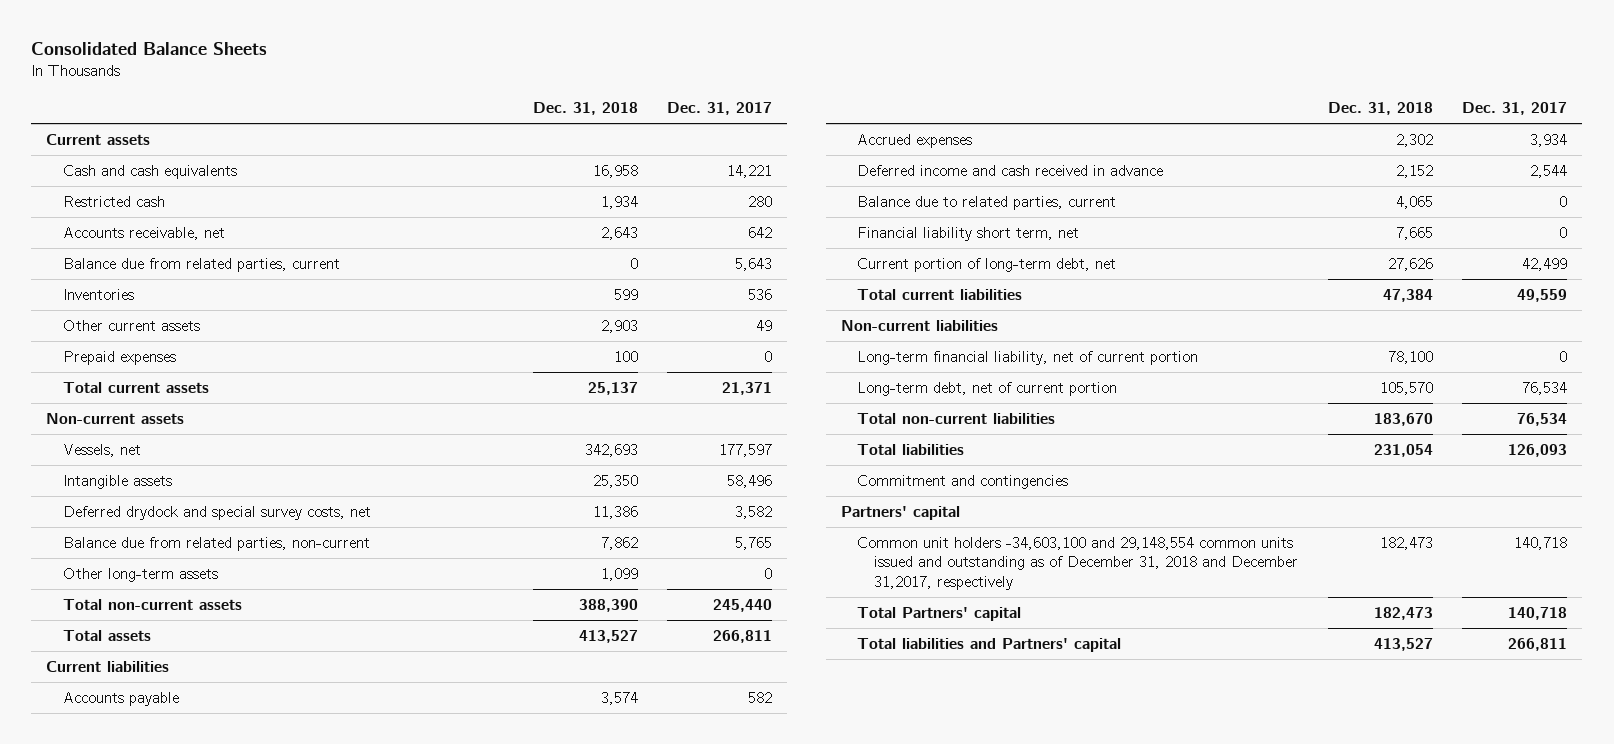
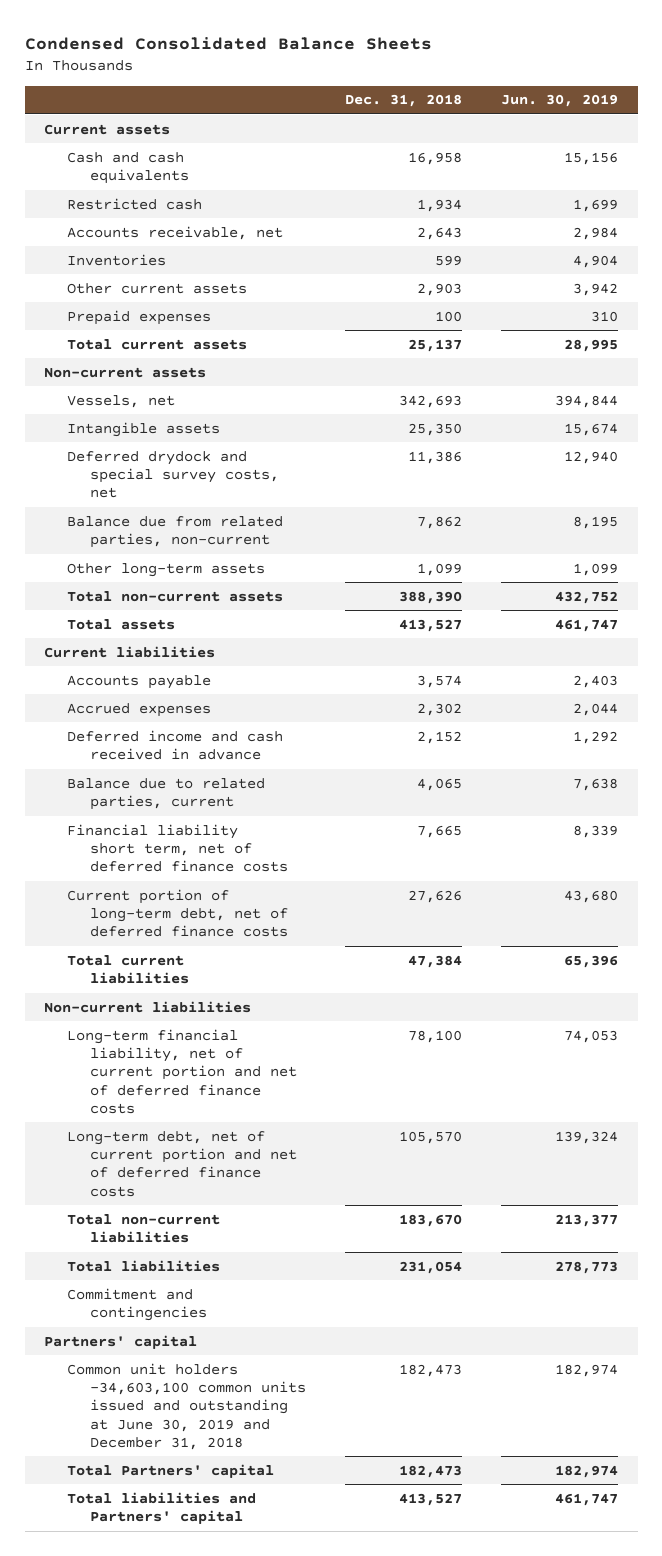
- Consolidated Balance Sheets
+ Condensed Consolidated Balance Sheets
- | Dec. 31, 2018 | Dec. 31, 2017
+ | Dec. 31, 2018 | Jun. 30, 2019
- Balance due from related parties, current | 0 | 5,643
- Financial liability short term, net | 7,665 | 0
- Current portion of long-term debt, net | 27,626 | 42,499
+ Financial liability short term, net of deferred finance costs | 7,665 | 8,339
+ Current portion of long-term debt, net of deferred finance costs | 27,626 | 43,680
- Long-term financial liability, net of current portion | 78,100 | 0
- Long-term debt, net of current portion | 105,570 | 76,534
+ Long-term financial liability, net of current portion and net of deferred finance costs | 78,100 | 74,053
+ Long-term debt, net of current portion and net of deferred finance costs | 105,570 | 139,324
- Common unit holders -34,603,100 and 29,148,554 common units issued and outstanding as of December 31, 2018 and December 31,2017, respectively | 182,473 | 140,718
+ Common unit holders -34,603,100 common units issued and outstanding at June 30, 2019 and December 31, 2018 | 182,473 | 182,974

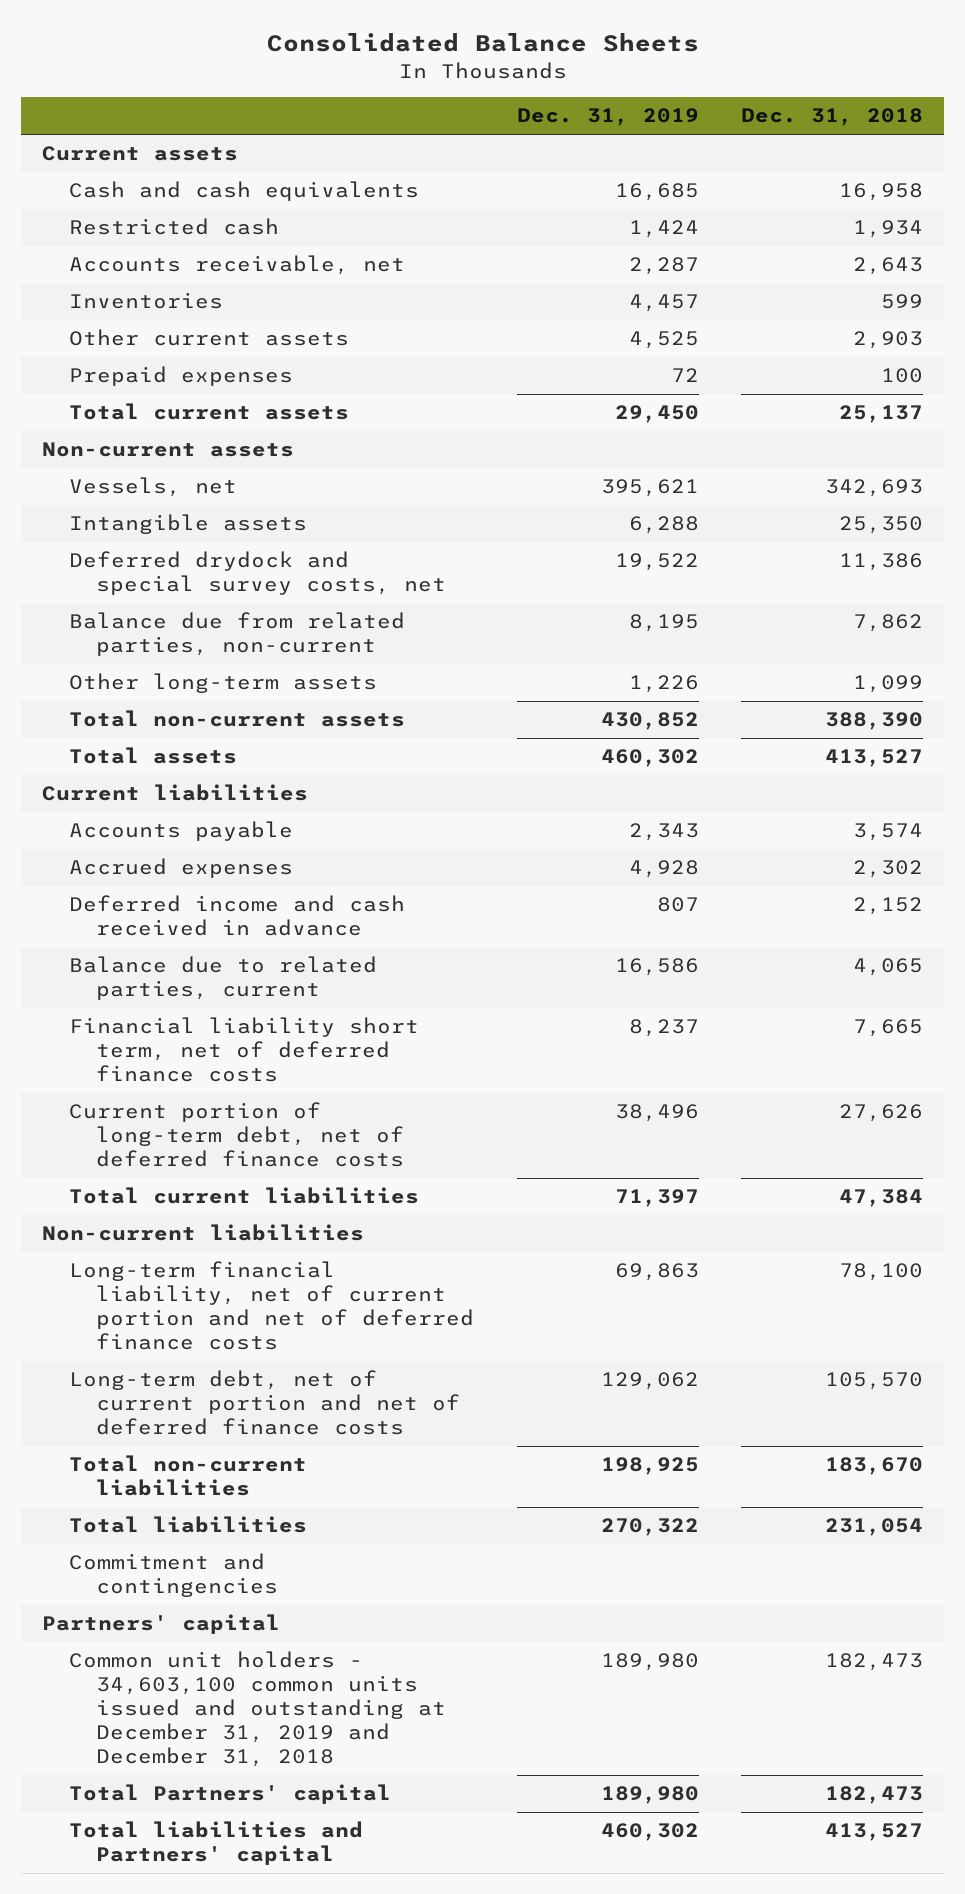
- Condensed Consolidated Balance Sheets
+ Consolidated Balance Sheets
- | Dec. 31, 2018 | Jun. 30, 2019
+ | Dec. 31, 2019 | Dec. 31, 2018
- Common unit holders -34,603,100 common units issued and outstanding at June 30, 2019 and December 31, 2018 | 182,473 | 182,974
+ Common unit holders - 34,603,100 common units issued and outstanding at December 31, 2019 and December 31, 2018 | 189,980 | 182,473

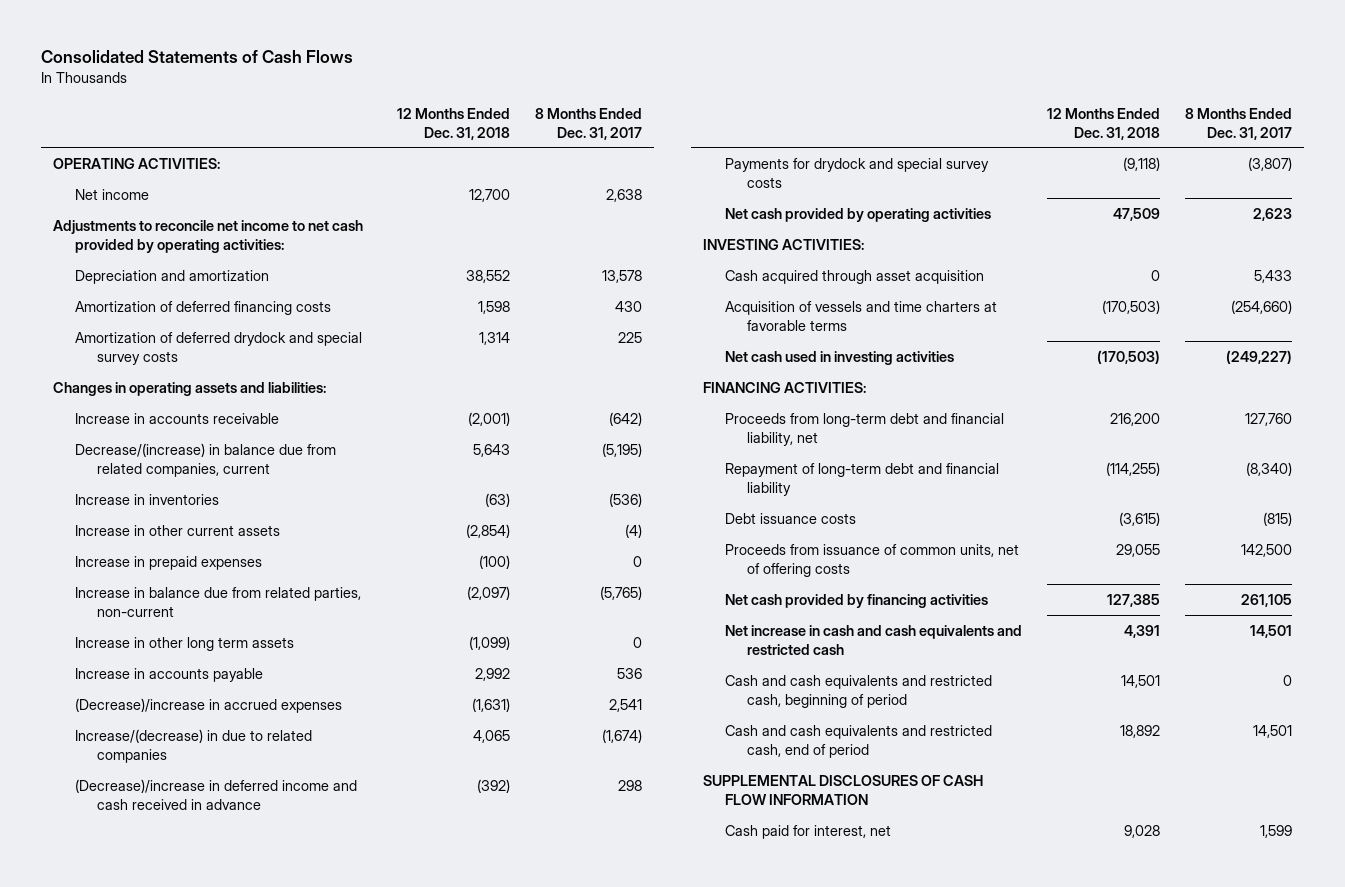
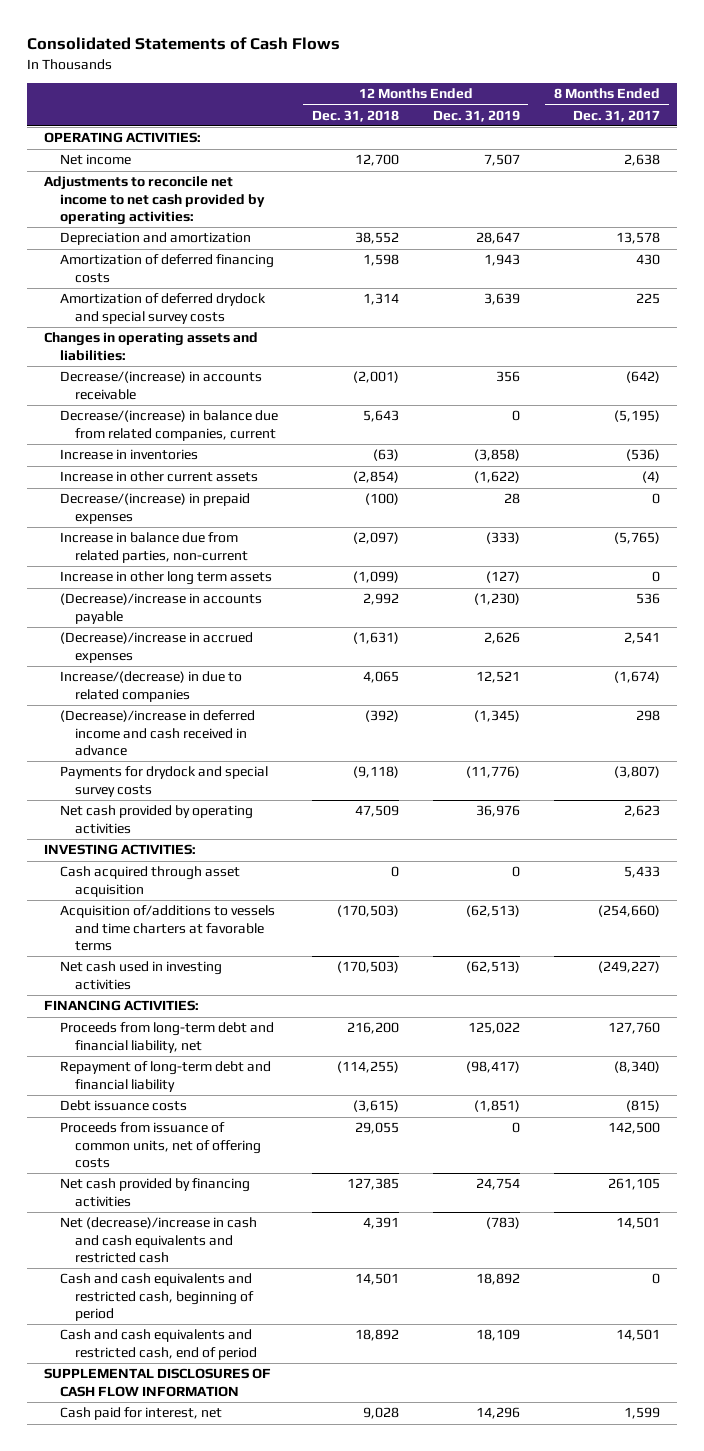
- | 12 Months Ended Dec. 31, 2018 | 8 Months Ended Dec. 31, 2017
+ | 12 Months Ended Dec. 31, 2018 | 12 Months Ended Dec. 31, 2019 | 8 Months Ended Dec. 31, 2017
- Increase in accounts receivable | (2,001) | (642)
+ Decrease/(increase) in accounts receivable | (2,001) | 356 | (642)
- Increase in prepaid expenses | (100) | 0
+ Decrease/(increase) in prepaid expenses | (100) | 28 | 0
- Increase in accounts payable | 2,992 | 536
+ (Decrease)/increase in accounts payable | 2,992 | (1,230) | 536
- Acquisition of vessels and time charters at favorable terms | (170,503) | (254,660)
+ Acquisition of/additions to vessels and time charters at favorable terms | (170,503) | (62,513) | (254,660)
- Net increase in cash and cash equivalents and restricted cash | 4,391 | 14,501
+ Net (decrease)/increase in cash and cash equivalents and restricted cash | 4,391 | (783) | 14,501

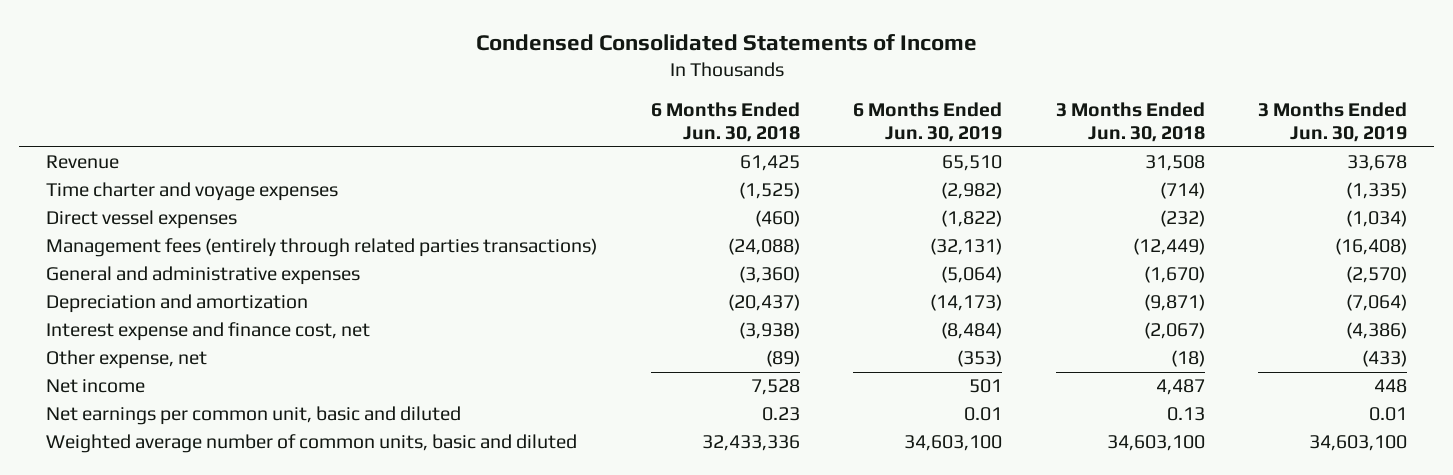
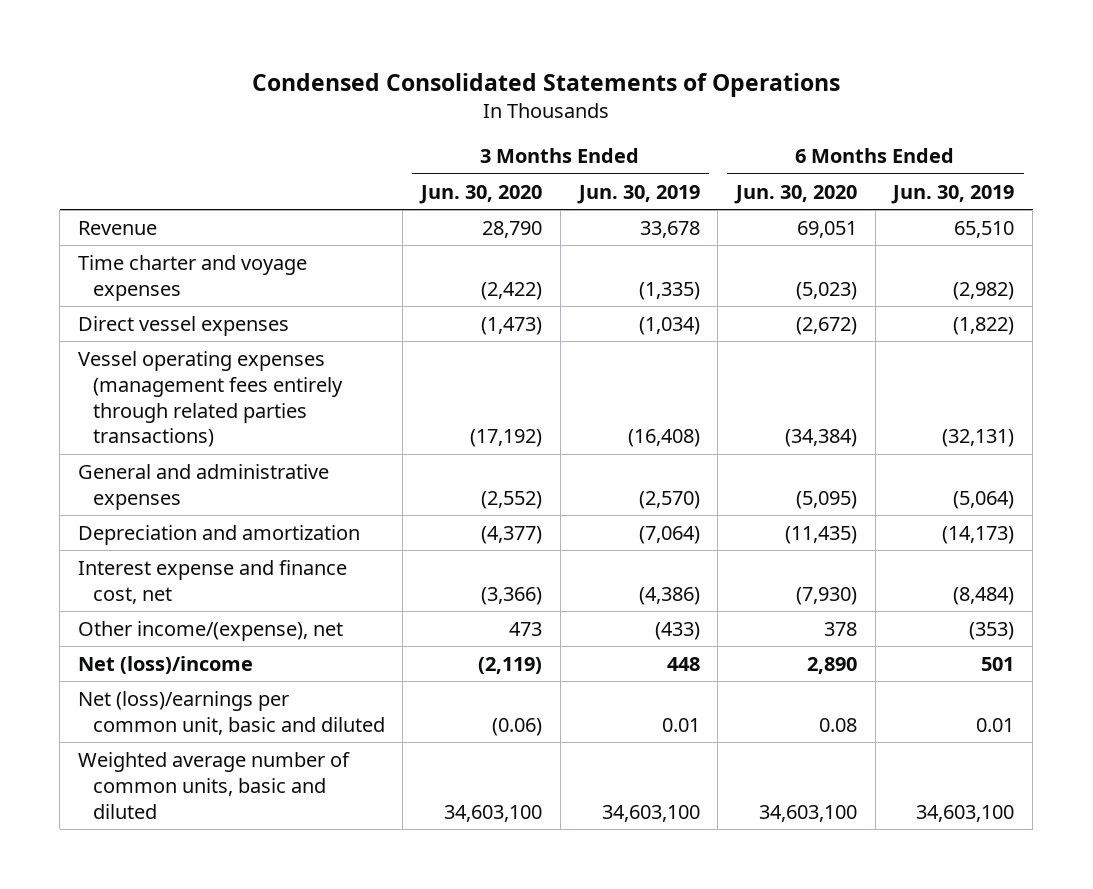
- Condensed Consolidated Statements of Income
+ Condensed Consolidated Statements of Operations
- | 6 Months Ended Jun. 30, 2018 | 6 Months Ended Jun. 30, 2019 | 3 Months Ended Jun. 30, 2018 | 3 Months Ended Jun. 30, 2019
+ | 3 Months Ended Jun. 30, 2020 | 3 Months Ended Jun. 30, 2019 | 6 Months Ended Jun. 30, 2020 | 6 Months Ended Jun. 30, 2019
- Management fees (entirely through related parties transactions) | (24,088) | (32,131) | (12,449) | (16,408)
+ Vessel operating expenses (management fees entirely through related parties transactions) | (17,192) | (16,408) | (34,384) | (32,131)
- Other expense, net | (89) | (353) | (18) | (433)
- Net income | 7,528 | 501 | 4,487 | 448
- Net earnings per common unit, basic and diluted | 0.23 | 0.01 | 0.13 | 0.01
+ Other income/(expense), net | 473 | (433) | 378 | (353)
+ Net (loss)/income | (2,119) | 448 | 2,890 | 501
+ Net (loss)/earnings per common unit, basic and diluted | (0.06) | 0.01 | 0.08 | 0.01

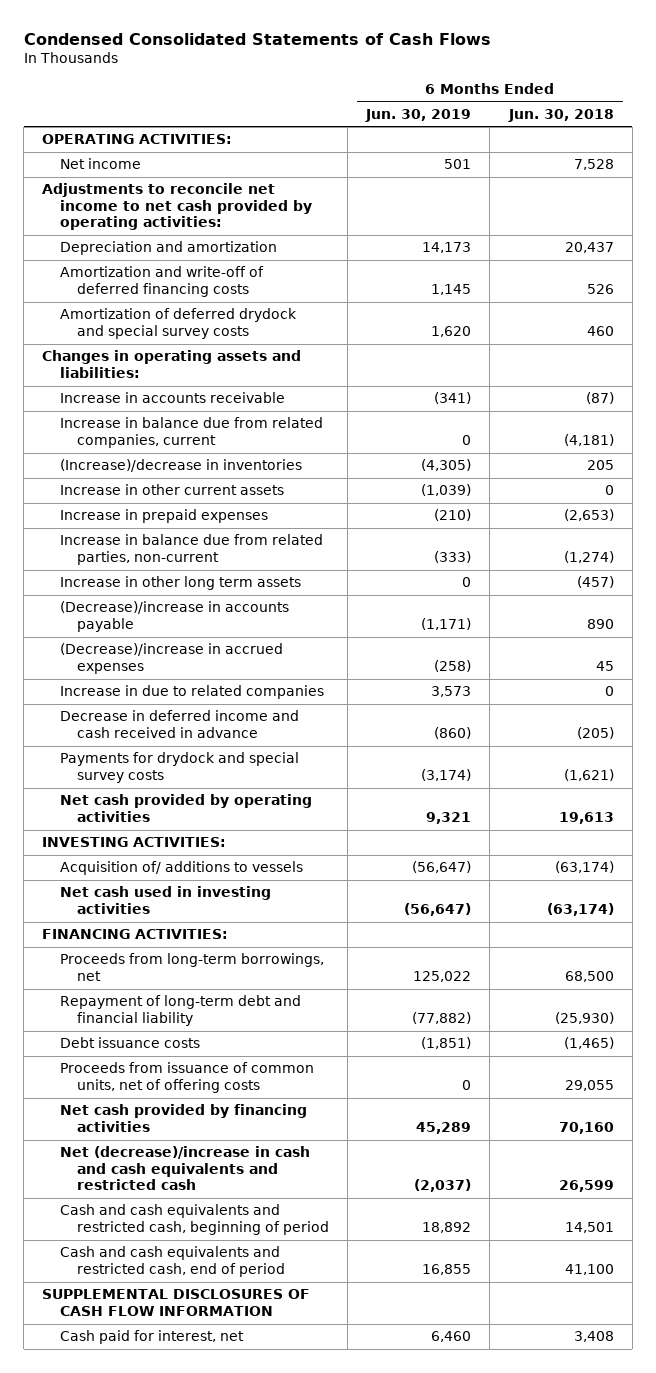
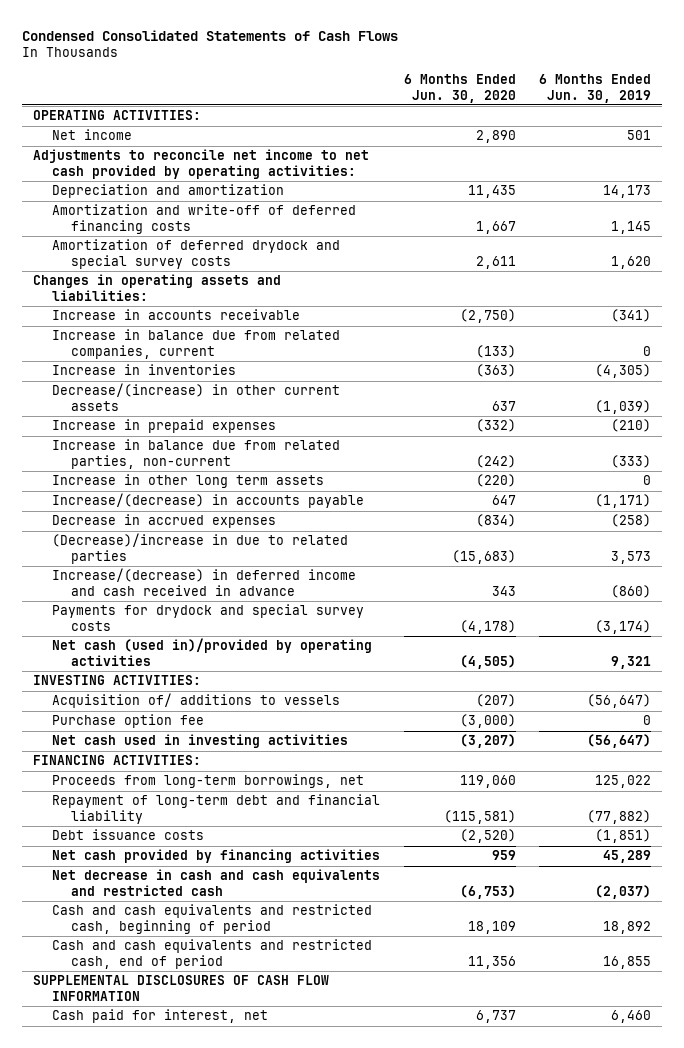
- | 6 Months Ended Jun. 30, 2019 | 6 Months Ended Jun. 30, 2018
+ | 6 Months Ended Jun. 30, 2020 | 6 Months Ended Jun. 30, 2019
- (Increase)/decrease in inventories | (4,305) | 205
- Increase in other current assets | (1,039) | 0
+ Increase in inventories | (363) | (4,305)
+ Decrease/(increase) in other current assets | 637 | (1,039)
- (Decrease)/increase in accounts payable | (1,171) | 890
- (Decrease)/increase in accrued expenses | (258) | 45
- Increase in due to related companies | 3,573 | 0
- Decrease in deferred income and cash received in advance | (860) | (205)
+ Increase/(decrease) in accounts payable | 647 | (1,171)
+ Decrease in accrued expenses | (834) | (258)
+ (Decrease)/increase in due to related parties | (15,683) | 3,573
+ Increase/(decrease) in deferred income and cash received in advance | 343 | (860)
- Net cash provided by operating activities | 9,321 | 19,613
+ Net cash (used in)/provided by operating activities | (4,505) | 9,321
+ Purchase option fee | (3,000) | 0
- Proceeds from issuance of common units, net of offering costs | 0 | 29,055
- Net (decrease)/increase in cash and cash equivalents and restricted cash | (2,037) | 26,599
+ Net decrease in cash and cash equivalents and restricted cash | (6,753) | (2,037)

